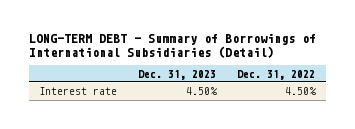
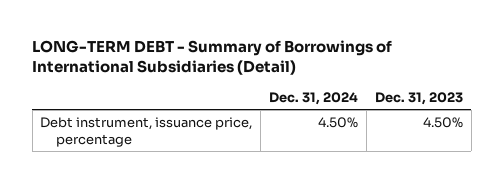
- | Dec. 31, 2023 | Dec. 31, 2022
+ | Dec. 31, 2024 | Dec. 31, 2023
- Interest rate | 4.50% | 4.50%
+ Debt instrument, issuance price, percentage | 4.50% | 4.50%

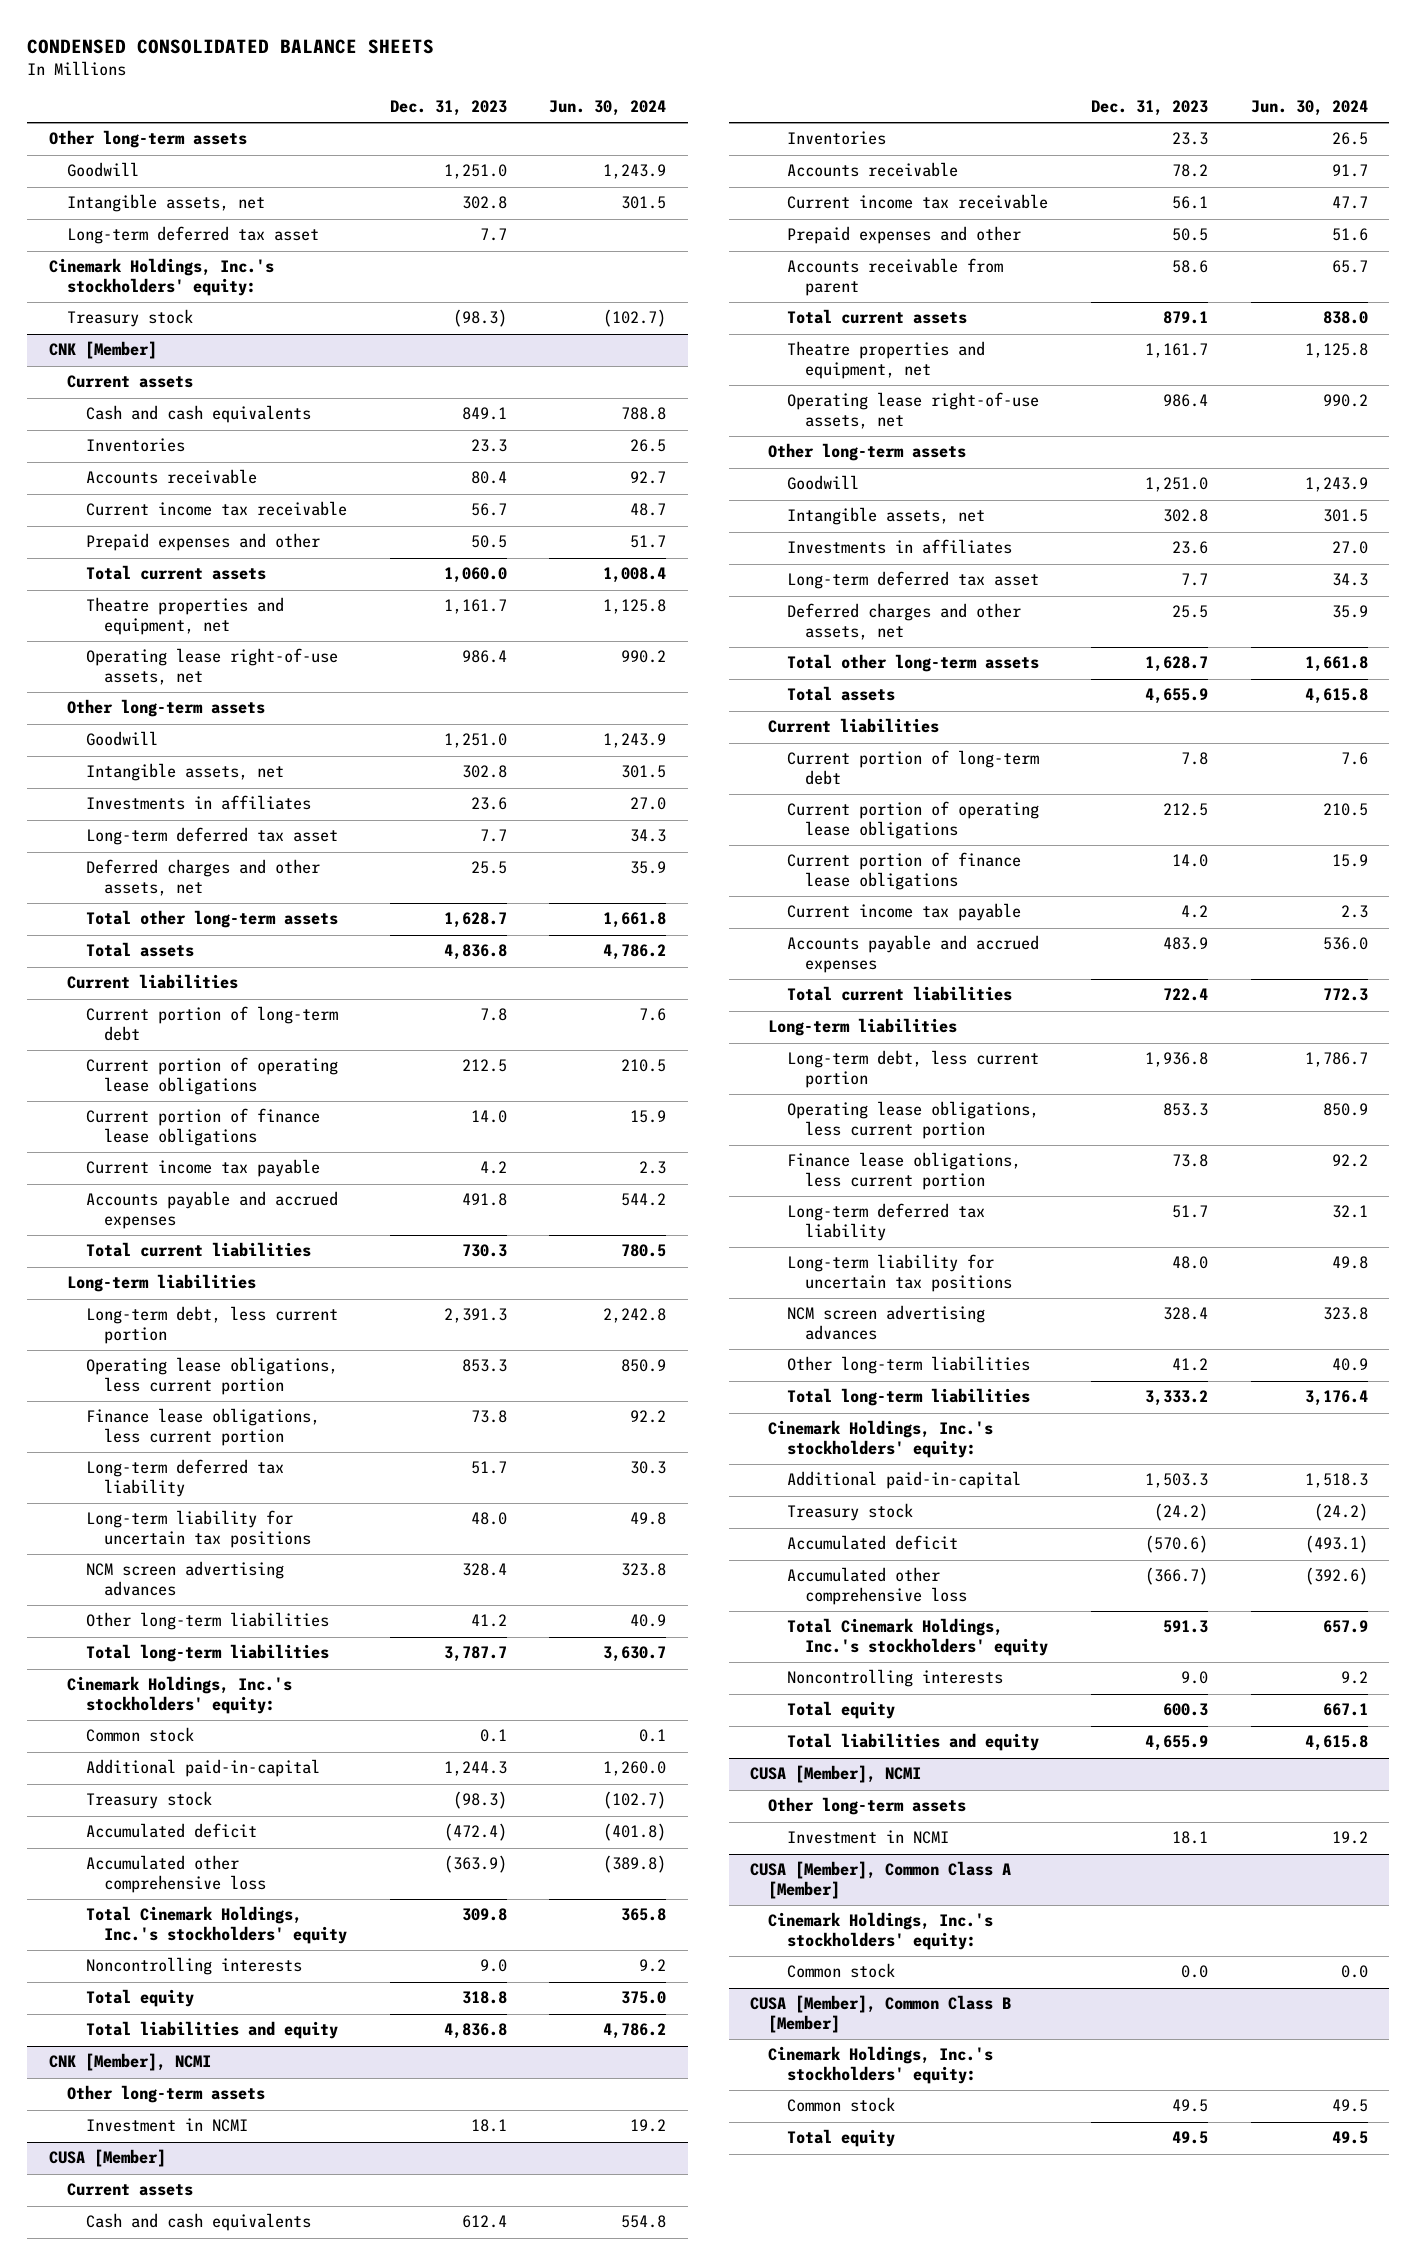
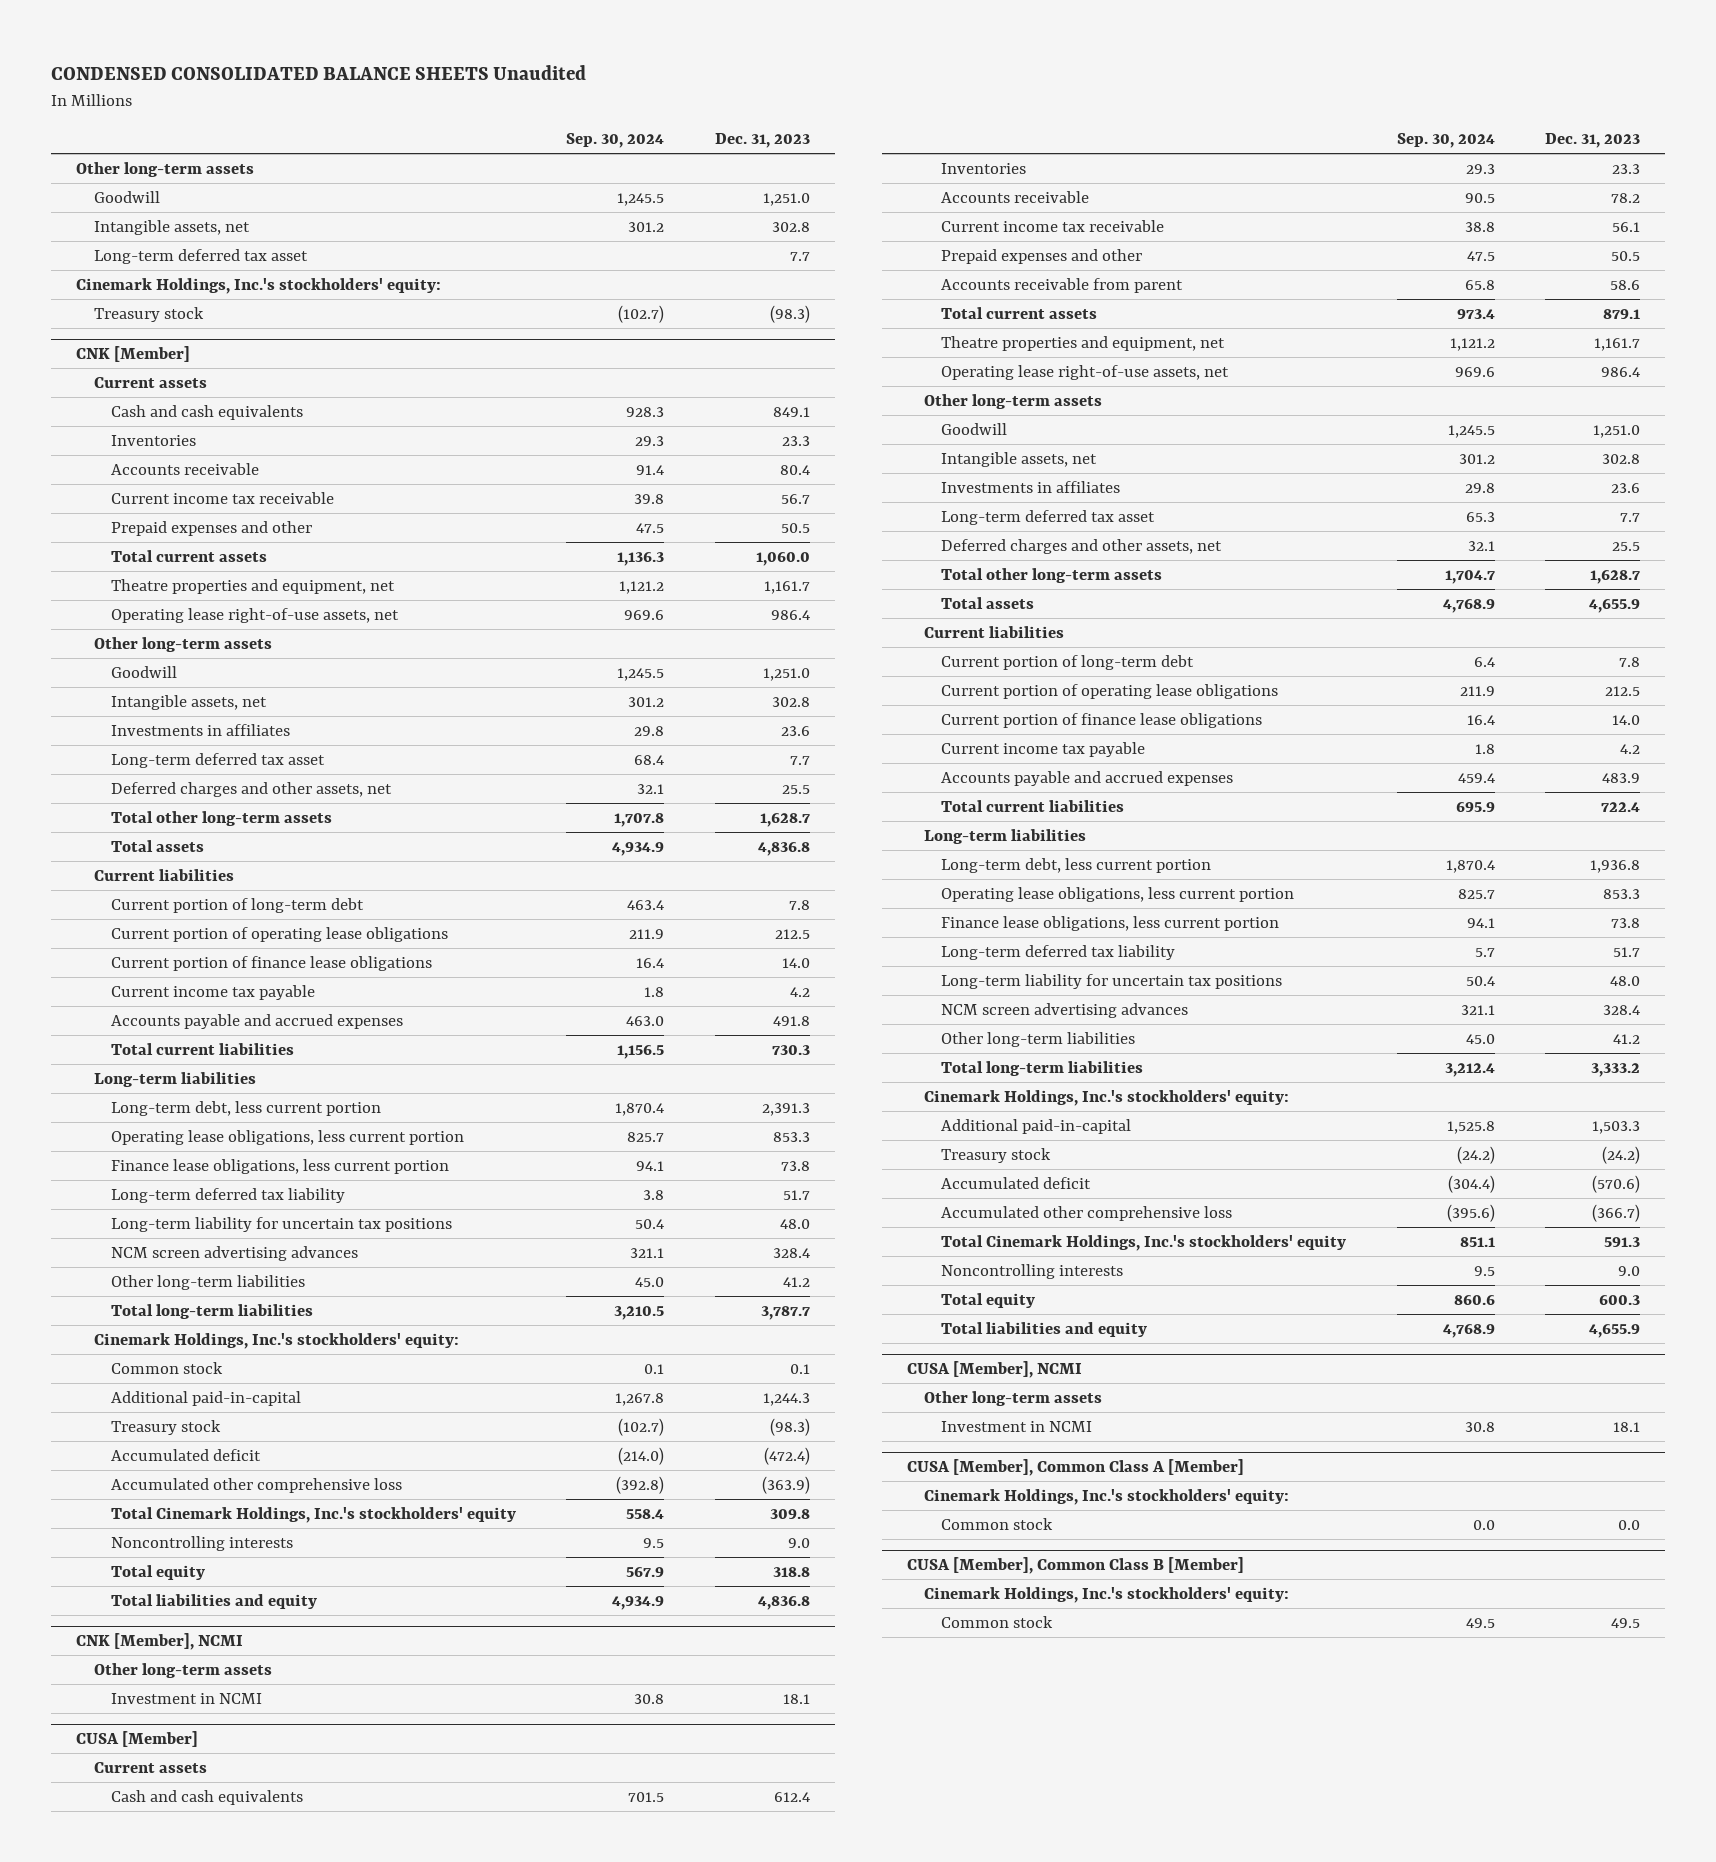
- CONDENSED CONSOLIDATED BALANCE SHEETS
+ CONDENSED CONSOLIDATED BALANCE SHEETS Unaudited
- | Dec. 31, 2023 | Jun. 30, 2024
+ | Sep. 30, 2024 | Dec. 31, 2023
@ CUSA [Member], Common Class B [Member]
- Total equity | 49.5 | 49.5

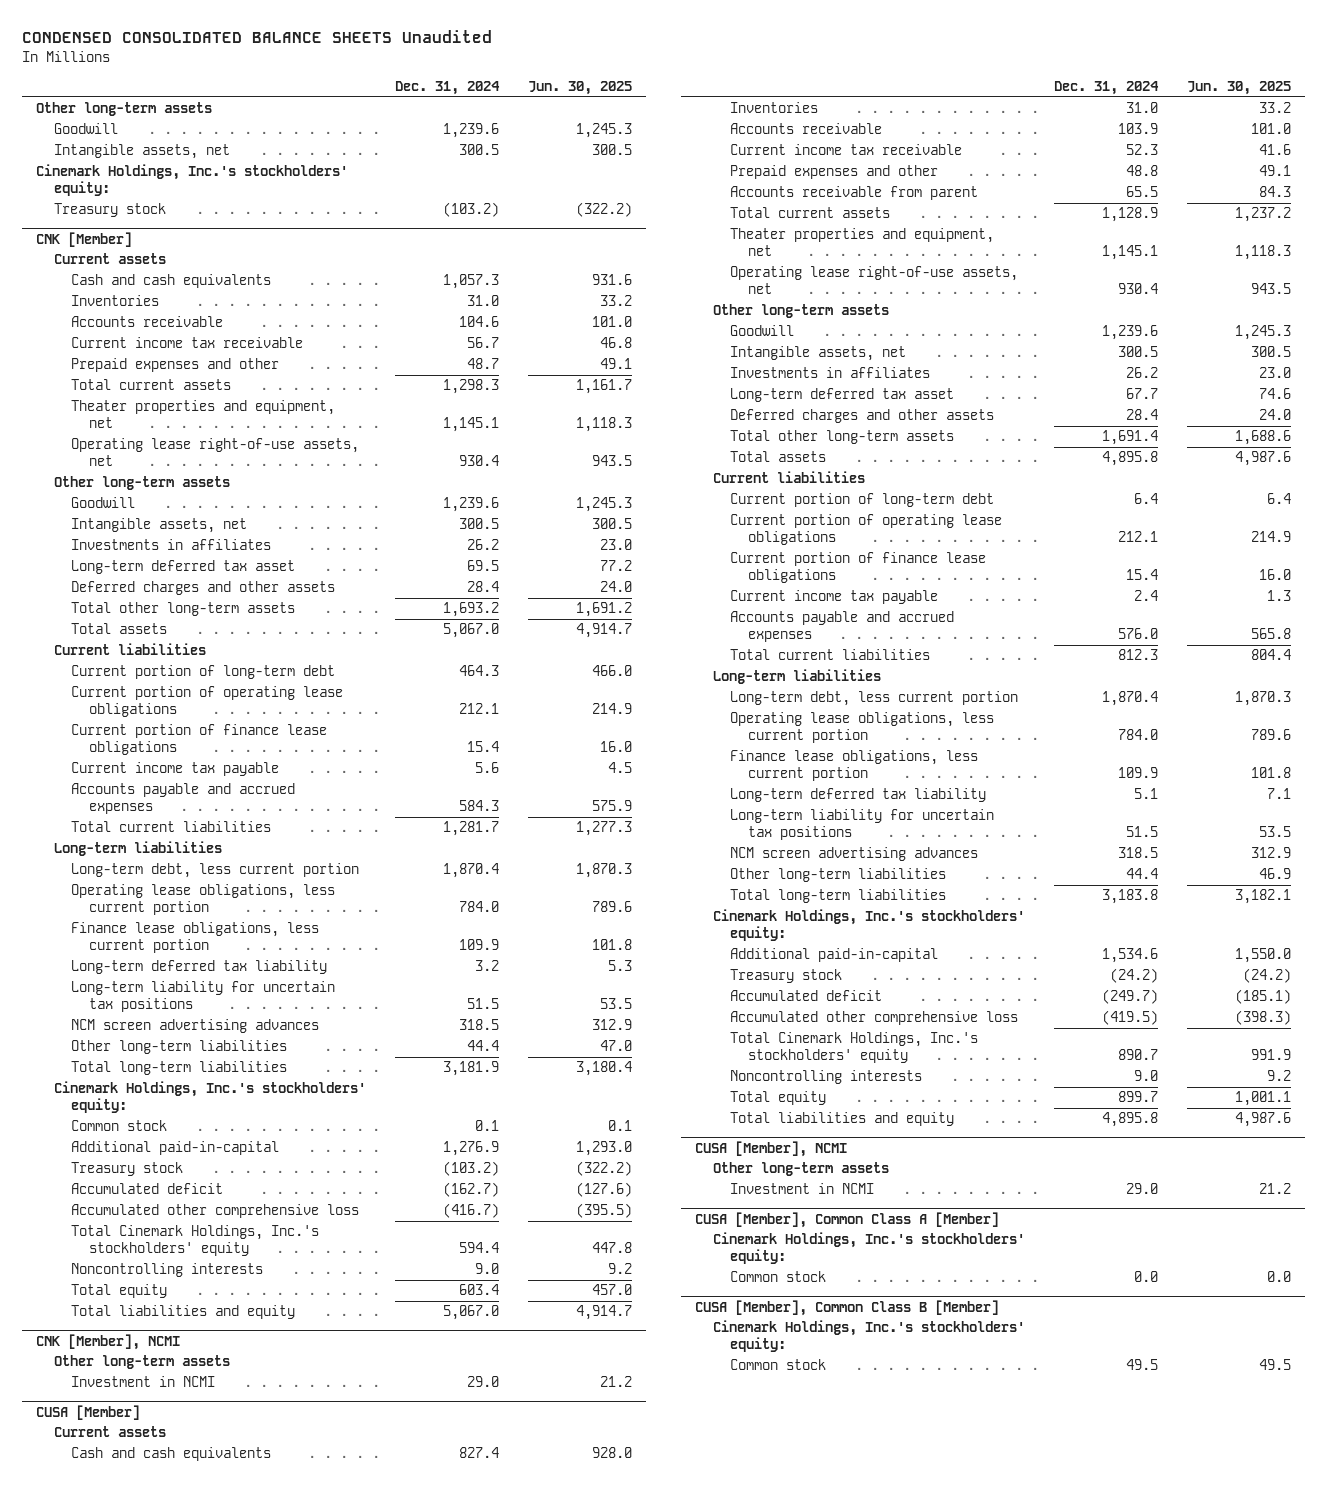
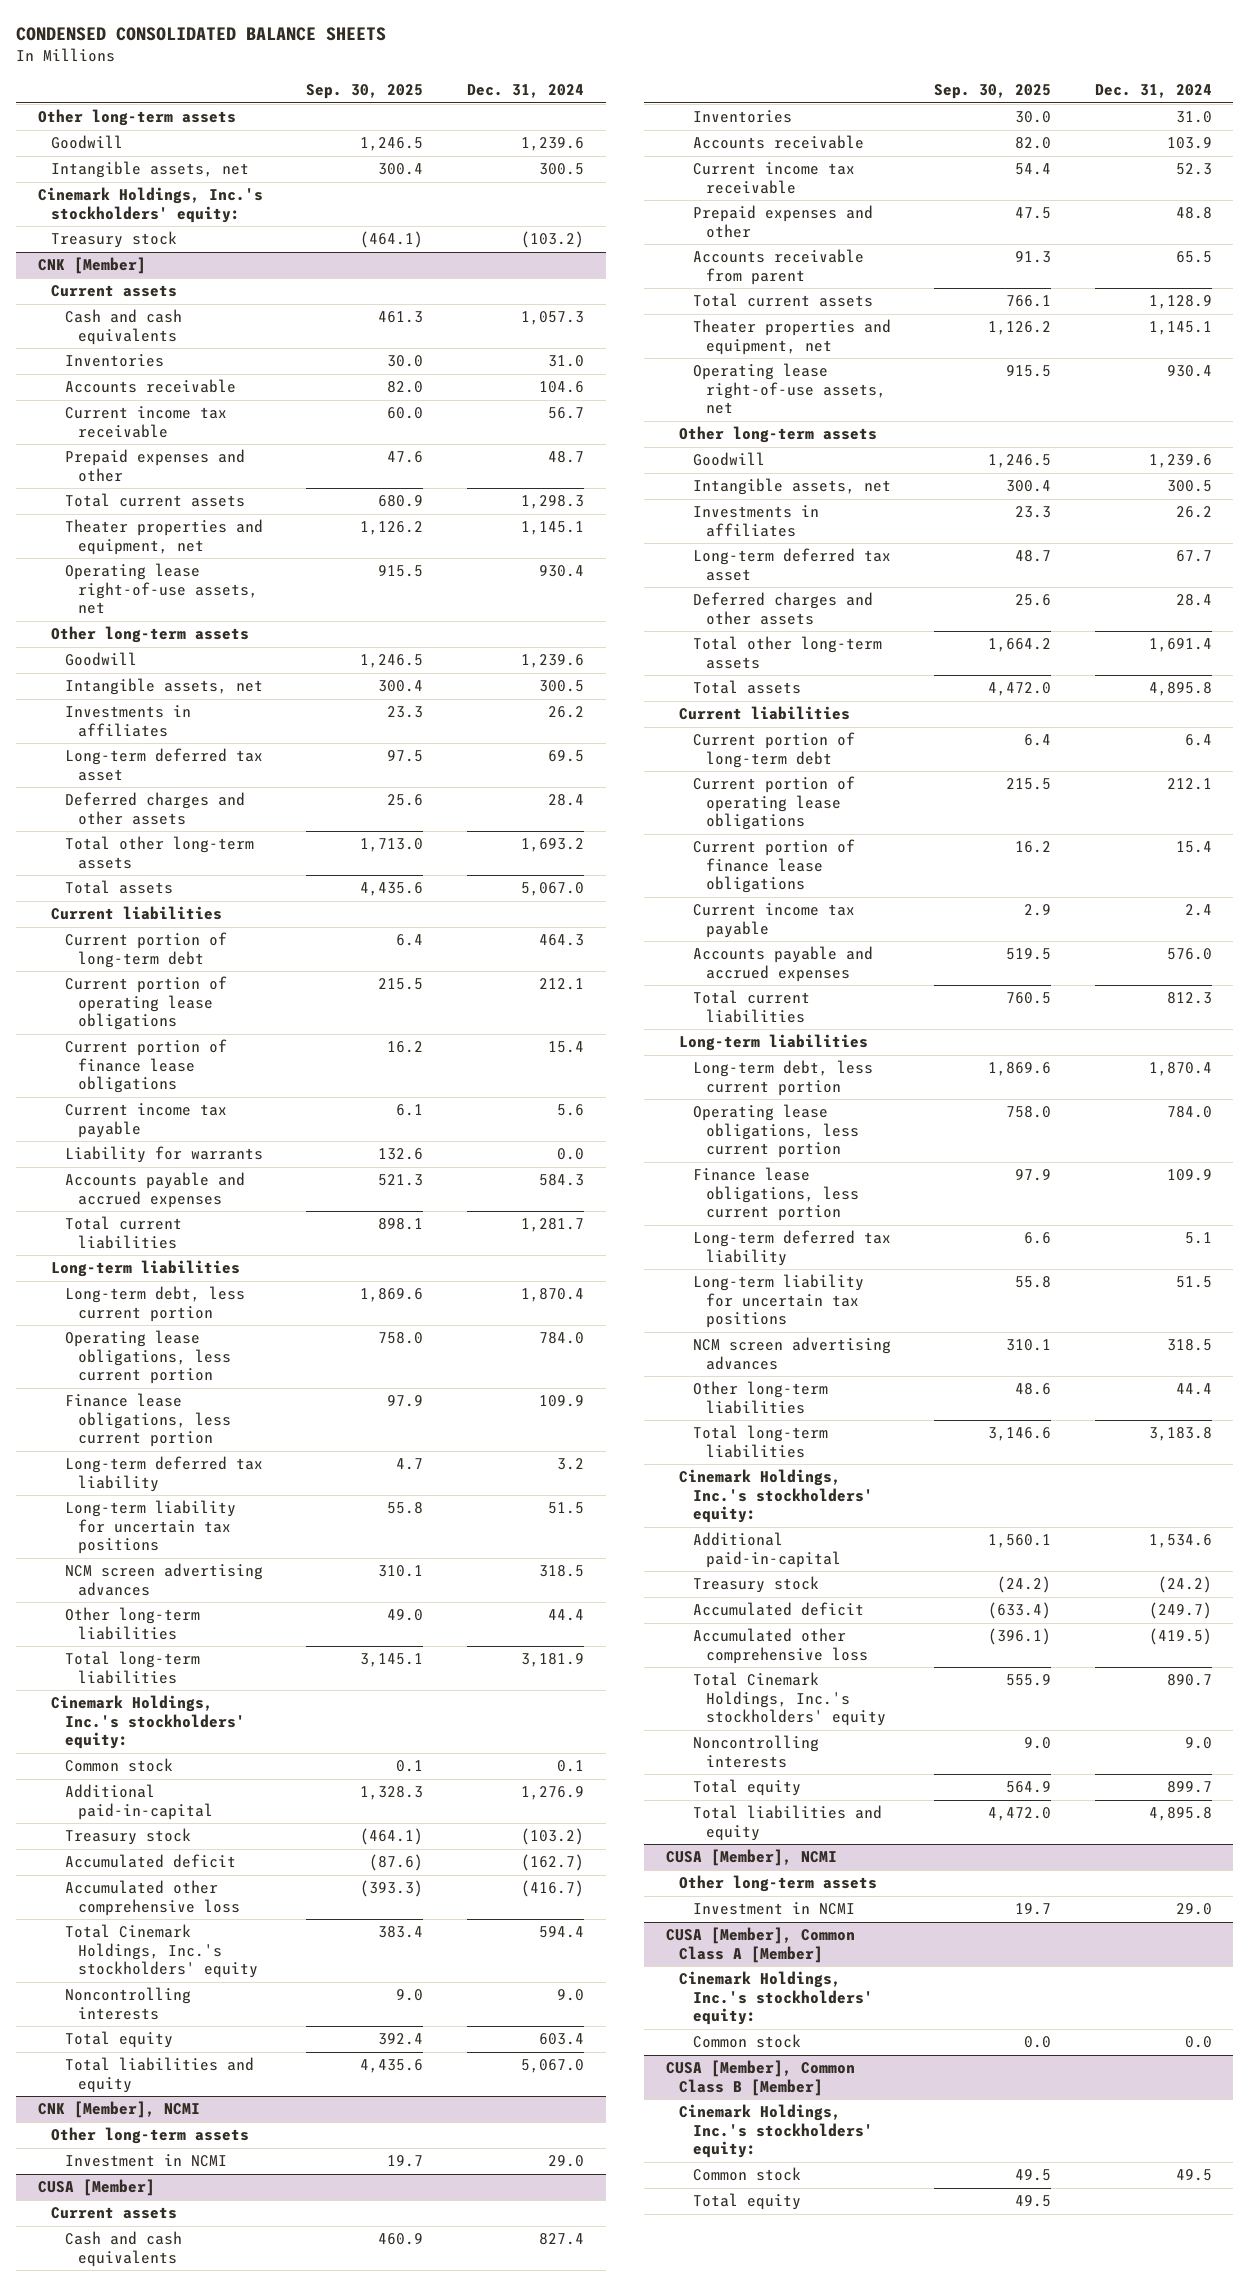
- CONDENSED CONSOLIDATED BALANCE SHEETS Unaudited
+ CONDENSED CONSOLIDATED BALANCE SHEETS
- | Dec. 31, 2024 | Jun. 30, 2025
+ | Sep. 30, 2025 | Dec. 31, 2024
@ CNK [Member]
+ Liability for warrants | 132.6 | 0.0
@ CUSA [Member], Common Class B [Member]
+ Total equity | 49.5 |

